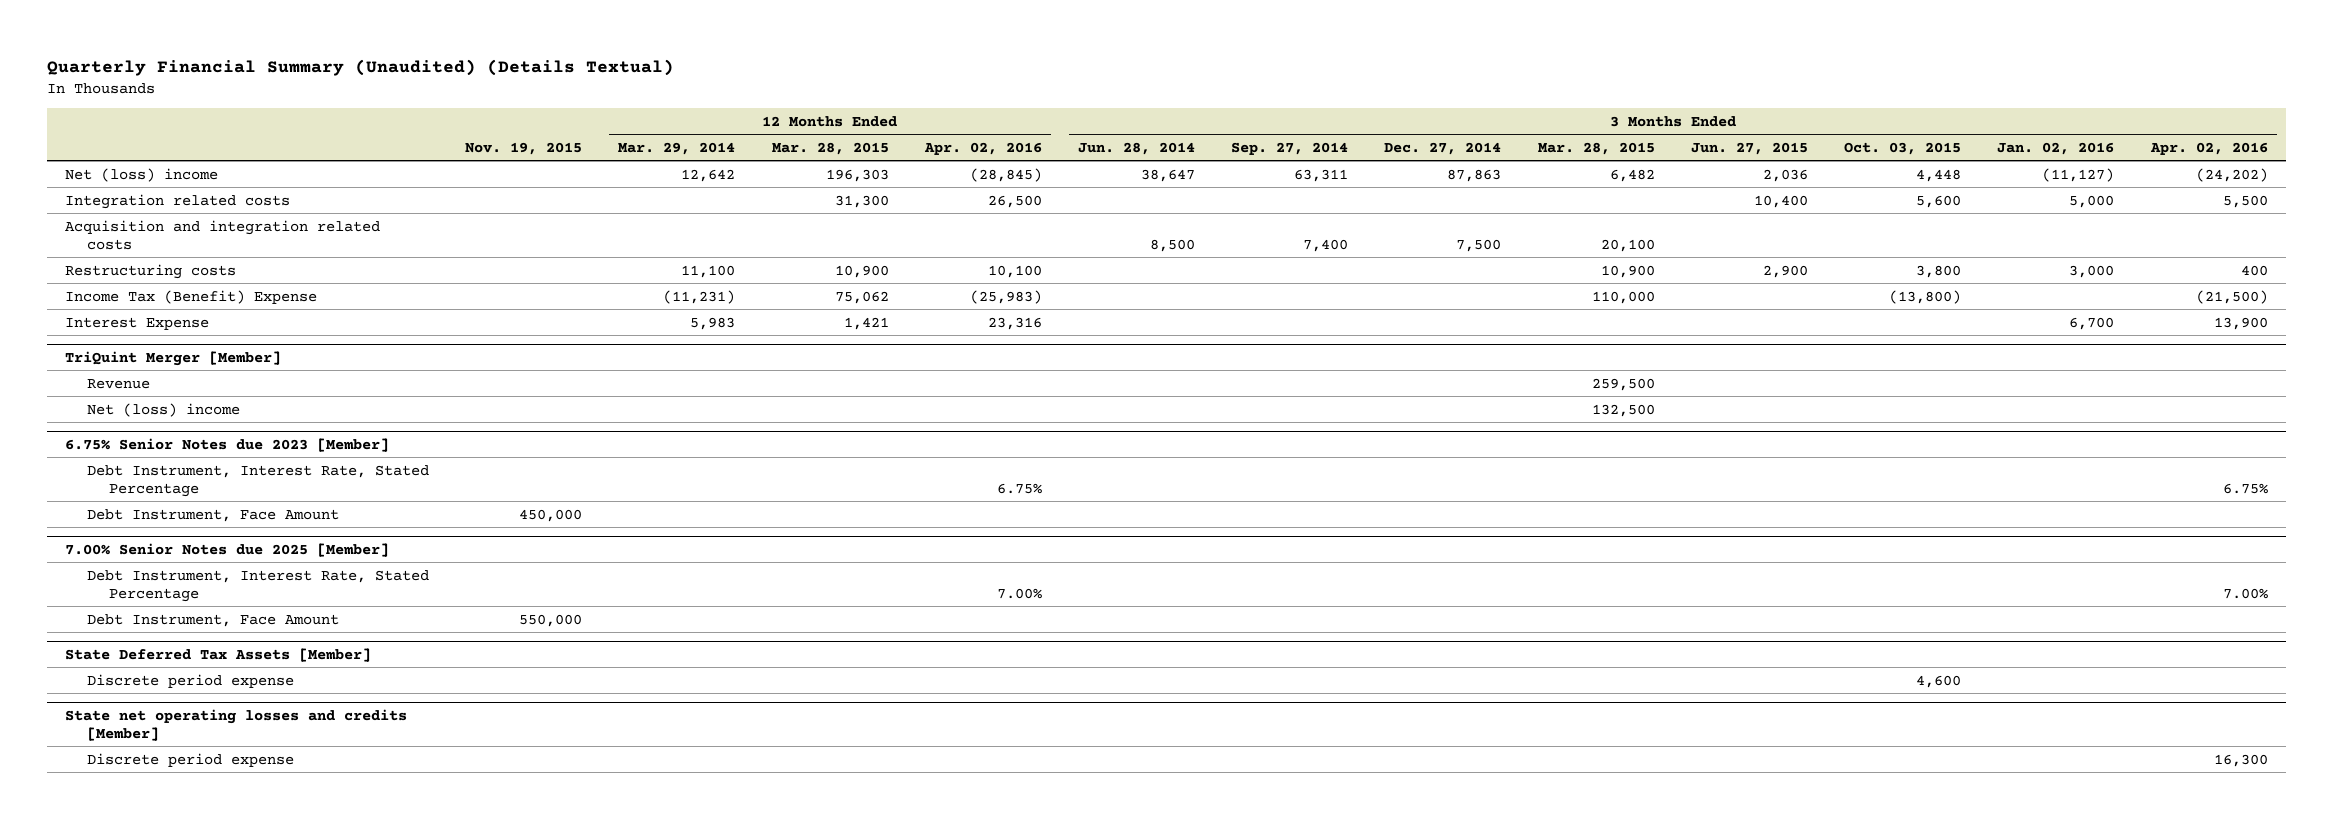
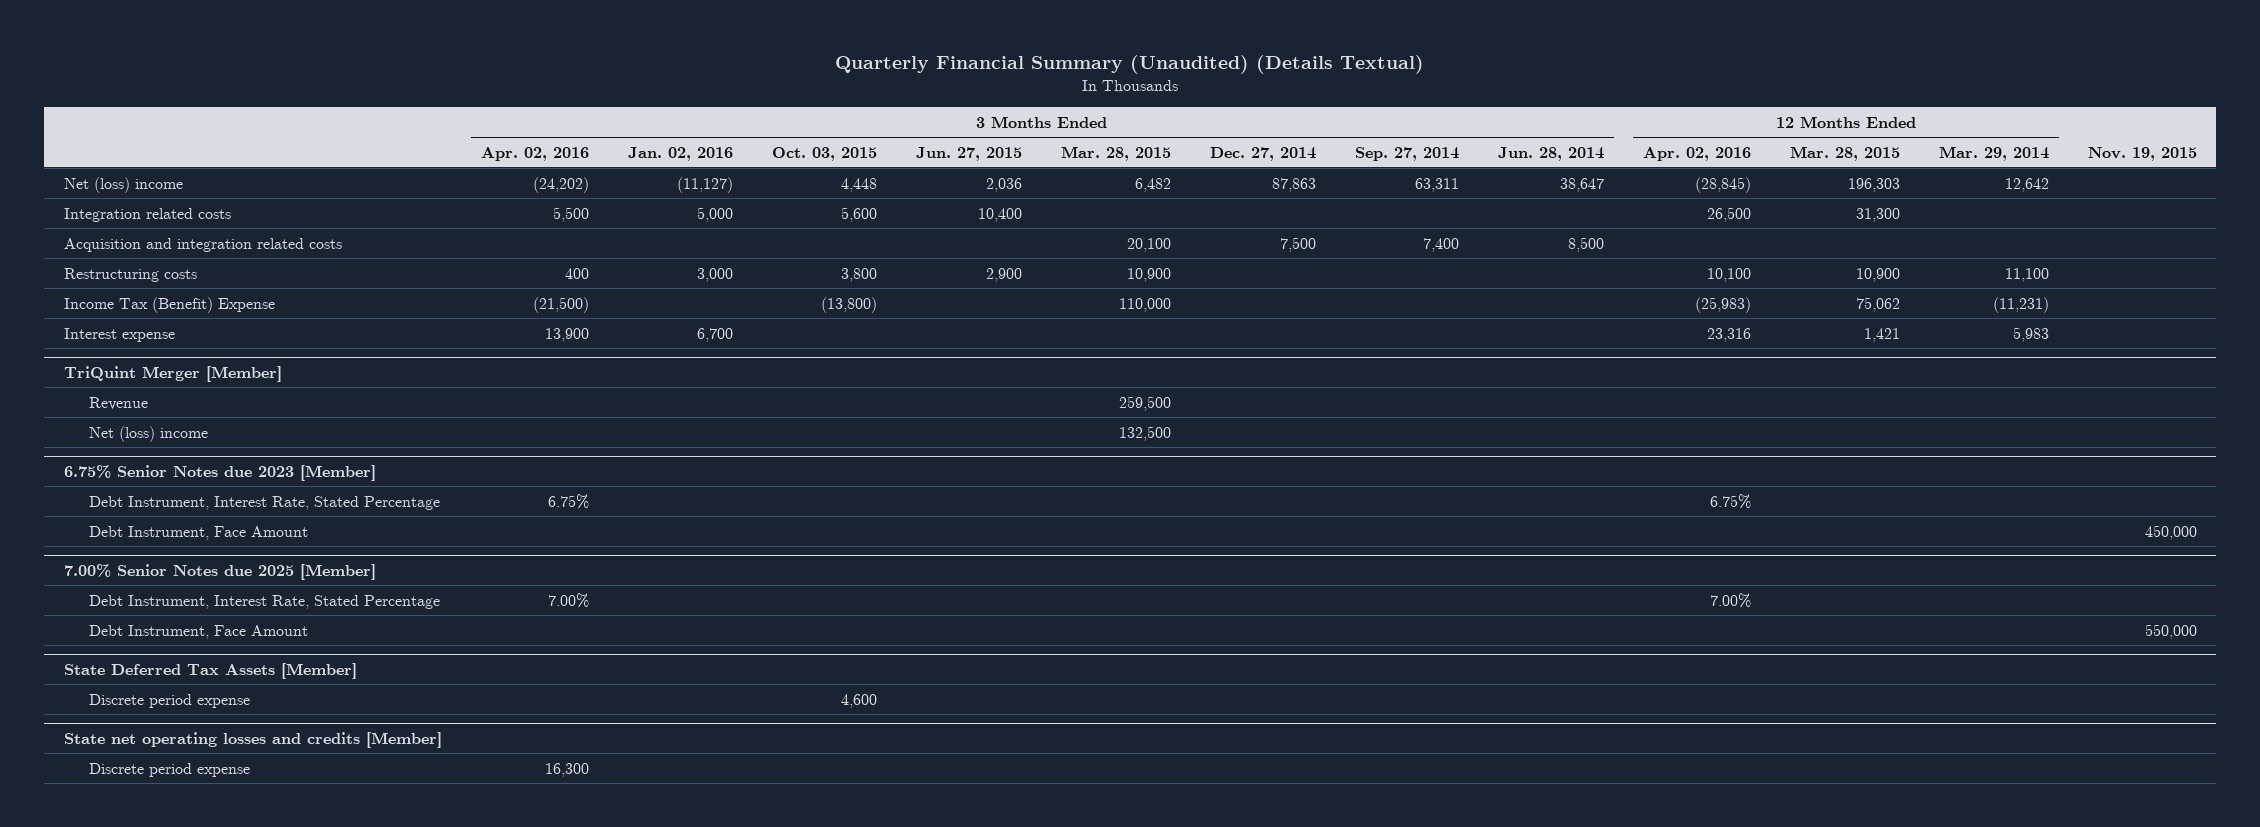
- | Nov. 19, 2015 | 12 Months Ended Mar. 29, 2014 | 12 Months Ended Mar. 28, 2015 | 12 Months Ended Apr. 02, 2016 | 3 Months Ended Jun. 28, 2014 | 3 Months Ended Sep. 27, 2014 | 3 Months Ended Dec. 27, 2014 | 3 Months Ended Mar. 28, 2015 | 3 Months Ended Jun. 27, 2015 | 3 Months Ended Oct. 03, 2015 | 3 Months Ended Jan. 02, 2016 | 3 Months Ended Apr. 02, 2016
+ | 3 Months Ended Apr. 02, 2016 | 3 Months Ended Jan. 02, 2016 | 3 Months Ended Oct. 03, 2015 | 3 Months Ended Jun. 27, 2015 | 3 Months Ended Mar. 28, 2015 | 3 Months Ended Dec. 27, 2014 | 3 Months Ended Sep. 27, 2014 | 3 Months Ended Jun. 28, 2014 | 12 Months Ended Apr. 02, 2016 | 12 Months Ended Mar. 28, 2015 | 12 Months Ended Mar. 29, 2014 | Nov. 19, 2015
- Interest Expense | | 5,983 | 1,421 | 23,316 | | | | | | | 6,700 | 13,900
+ Interest expense | 13,900 | 6,700 | | | | | | | 23,316 | 1,421 | 5,983 |

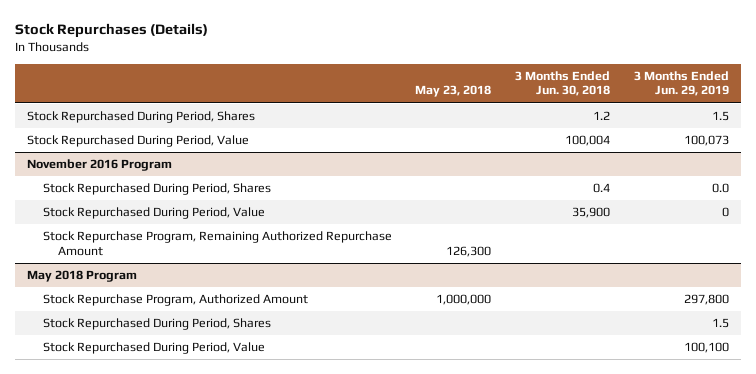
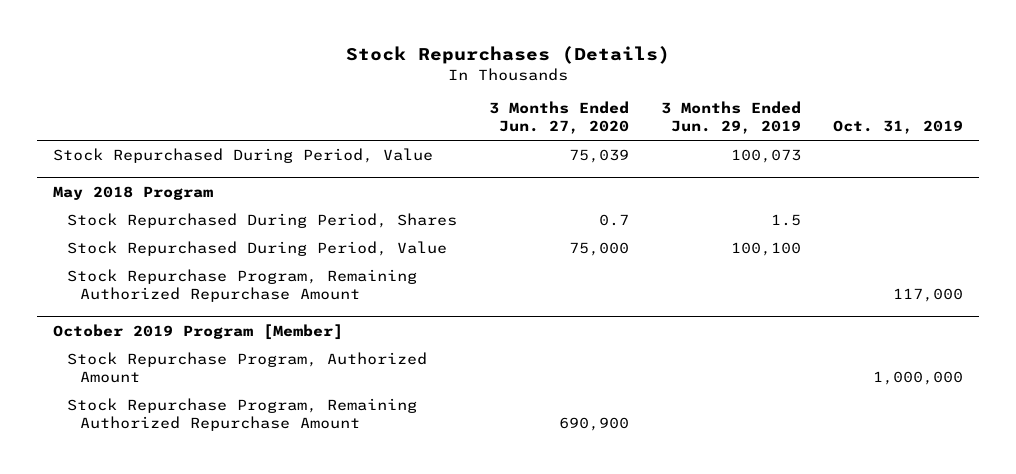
- | May 23, 2018 | 3 Months Ended Jun. 30, 2018 | 3 Months Ended Jun. 29, 2019
+ | 3 Months Ended Jun. 27, 2020 | 3 Months Ended Jun. 29, 2019 | Oct. 31, 2019
- Stock Repurchased During Period, Shares | | 1.2 | 1.5
- November 2016 Program
- Stock Repurchased During Period, Shares | | 0.4 | 0.0
- Stock Repurchased During Period, Value | | 35,900 | 0
- Stock Repurchase Program, Remaining Authorized Repurchase Amount | 126,300 | |
@ May 2018 Program
- Stock Repurchase Program, Authorized Amount | 1,000,000 | | 297,800
+ Stock Repurchase Program, Remaining Authorized Repurchase Amount | | | 117,000
+ October 2019 Program [Member]
+ Stock Repurchase Program, Authorized Amount | | | 1,000,000
+ Stock Repurchase Program, Remaining Authorized Repurchase Amount | 690,900 | |

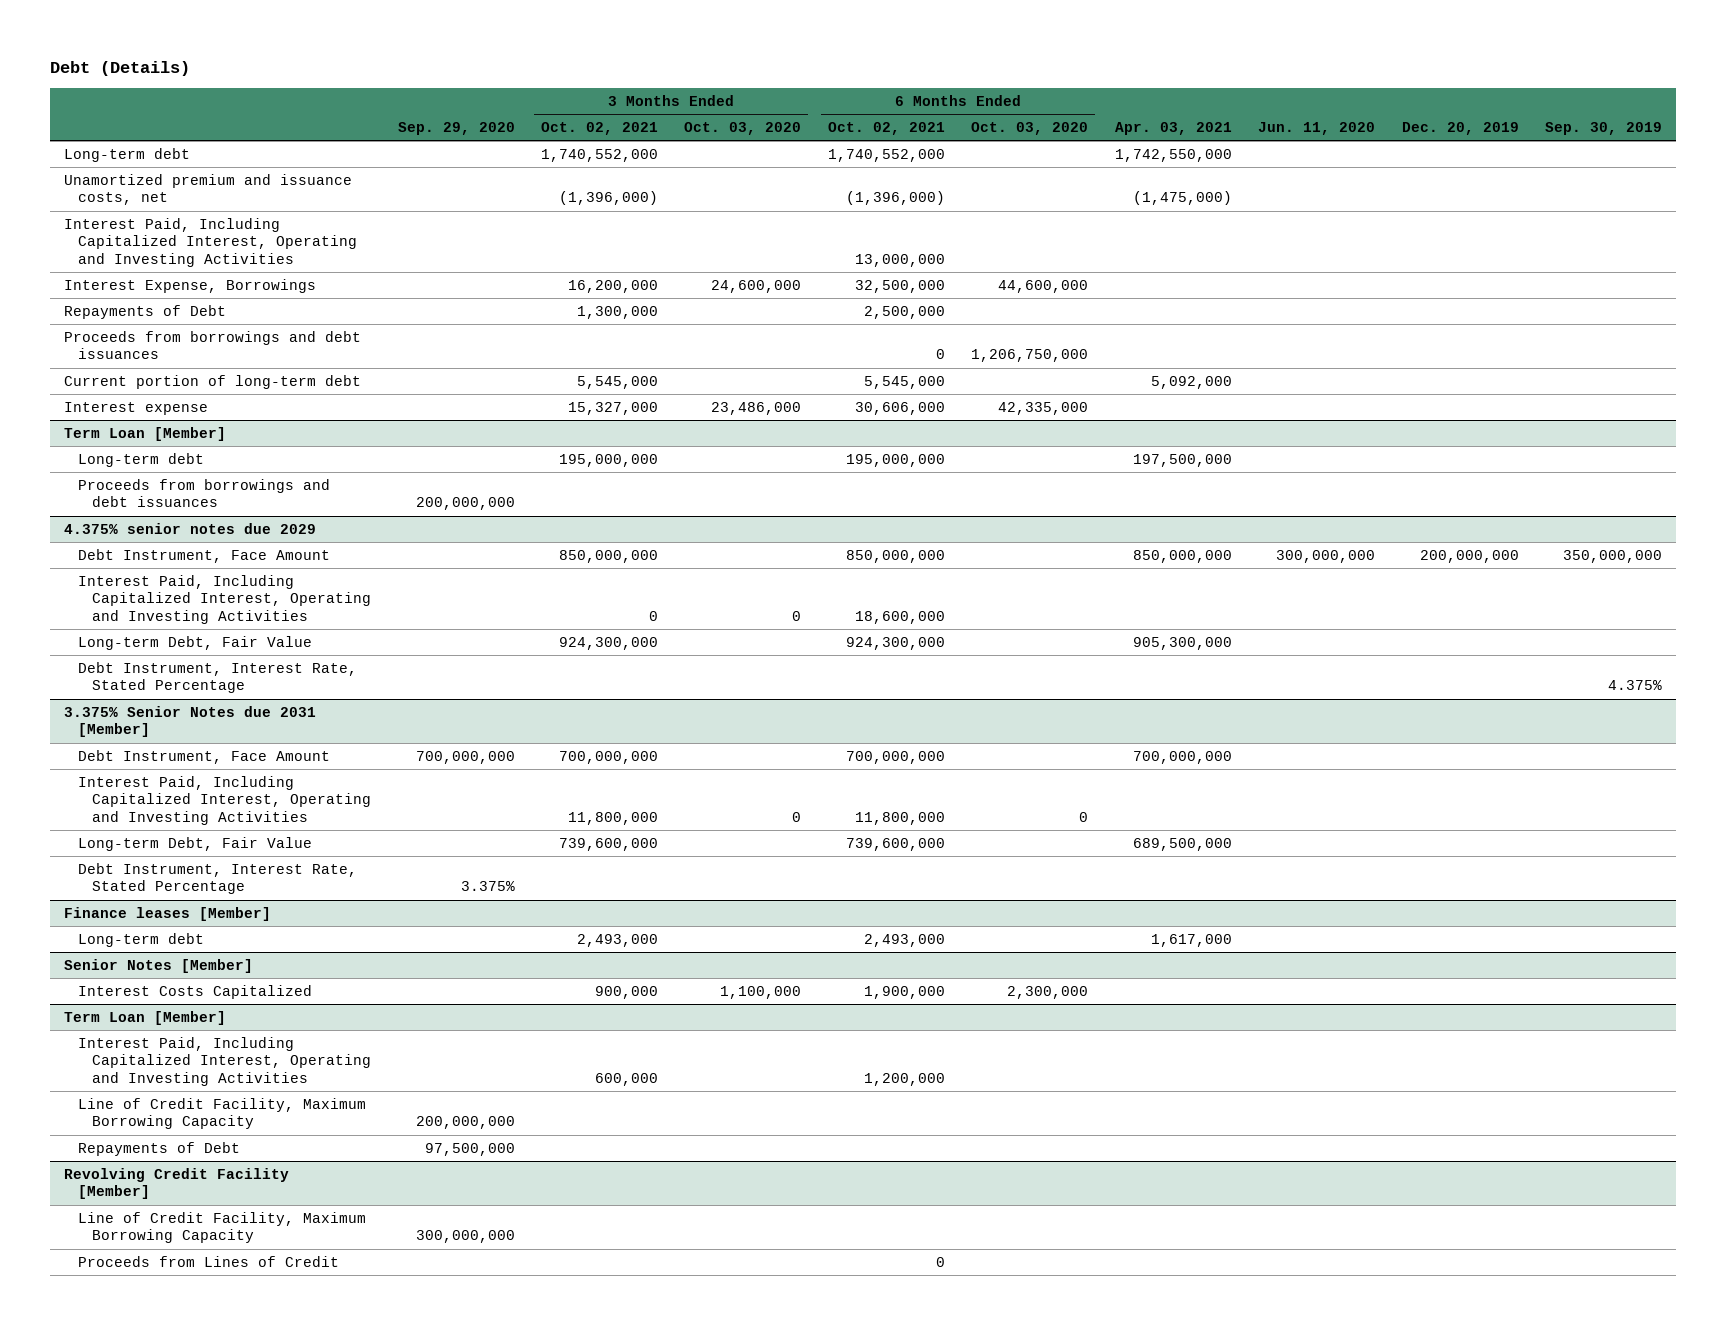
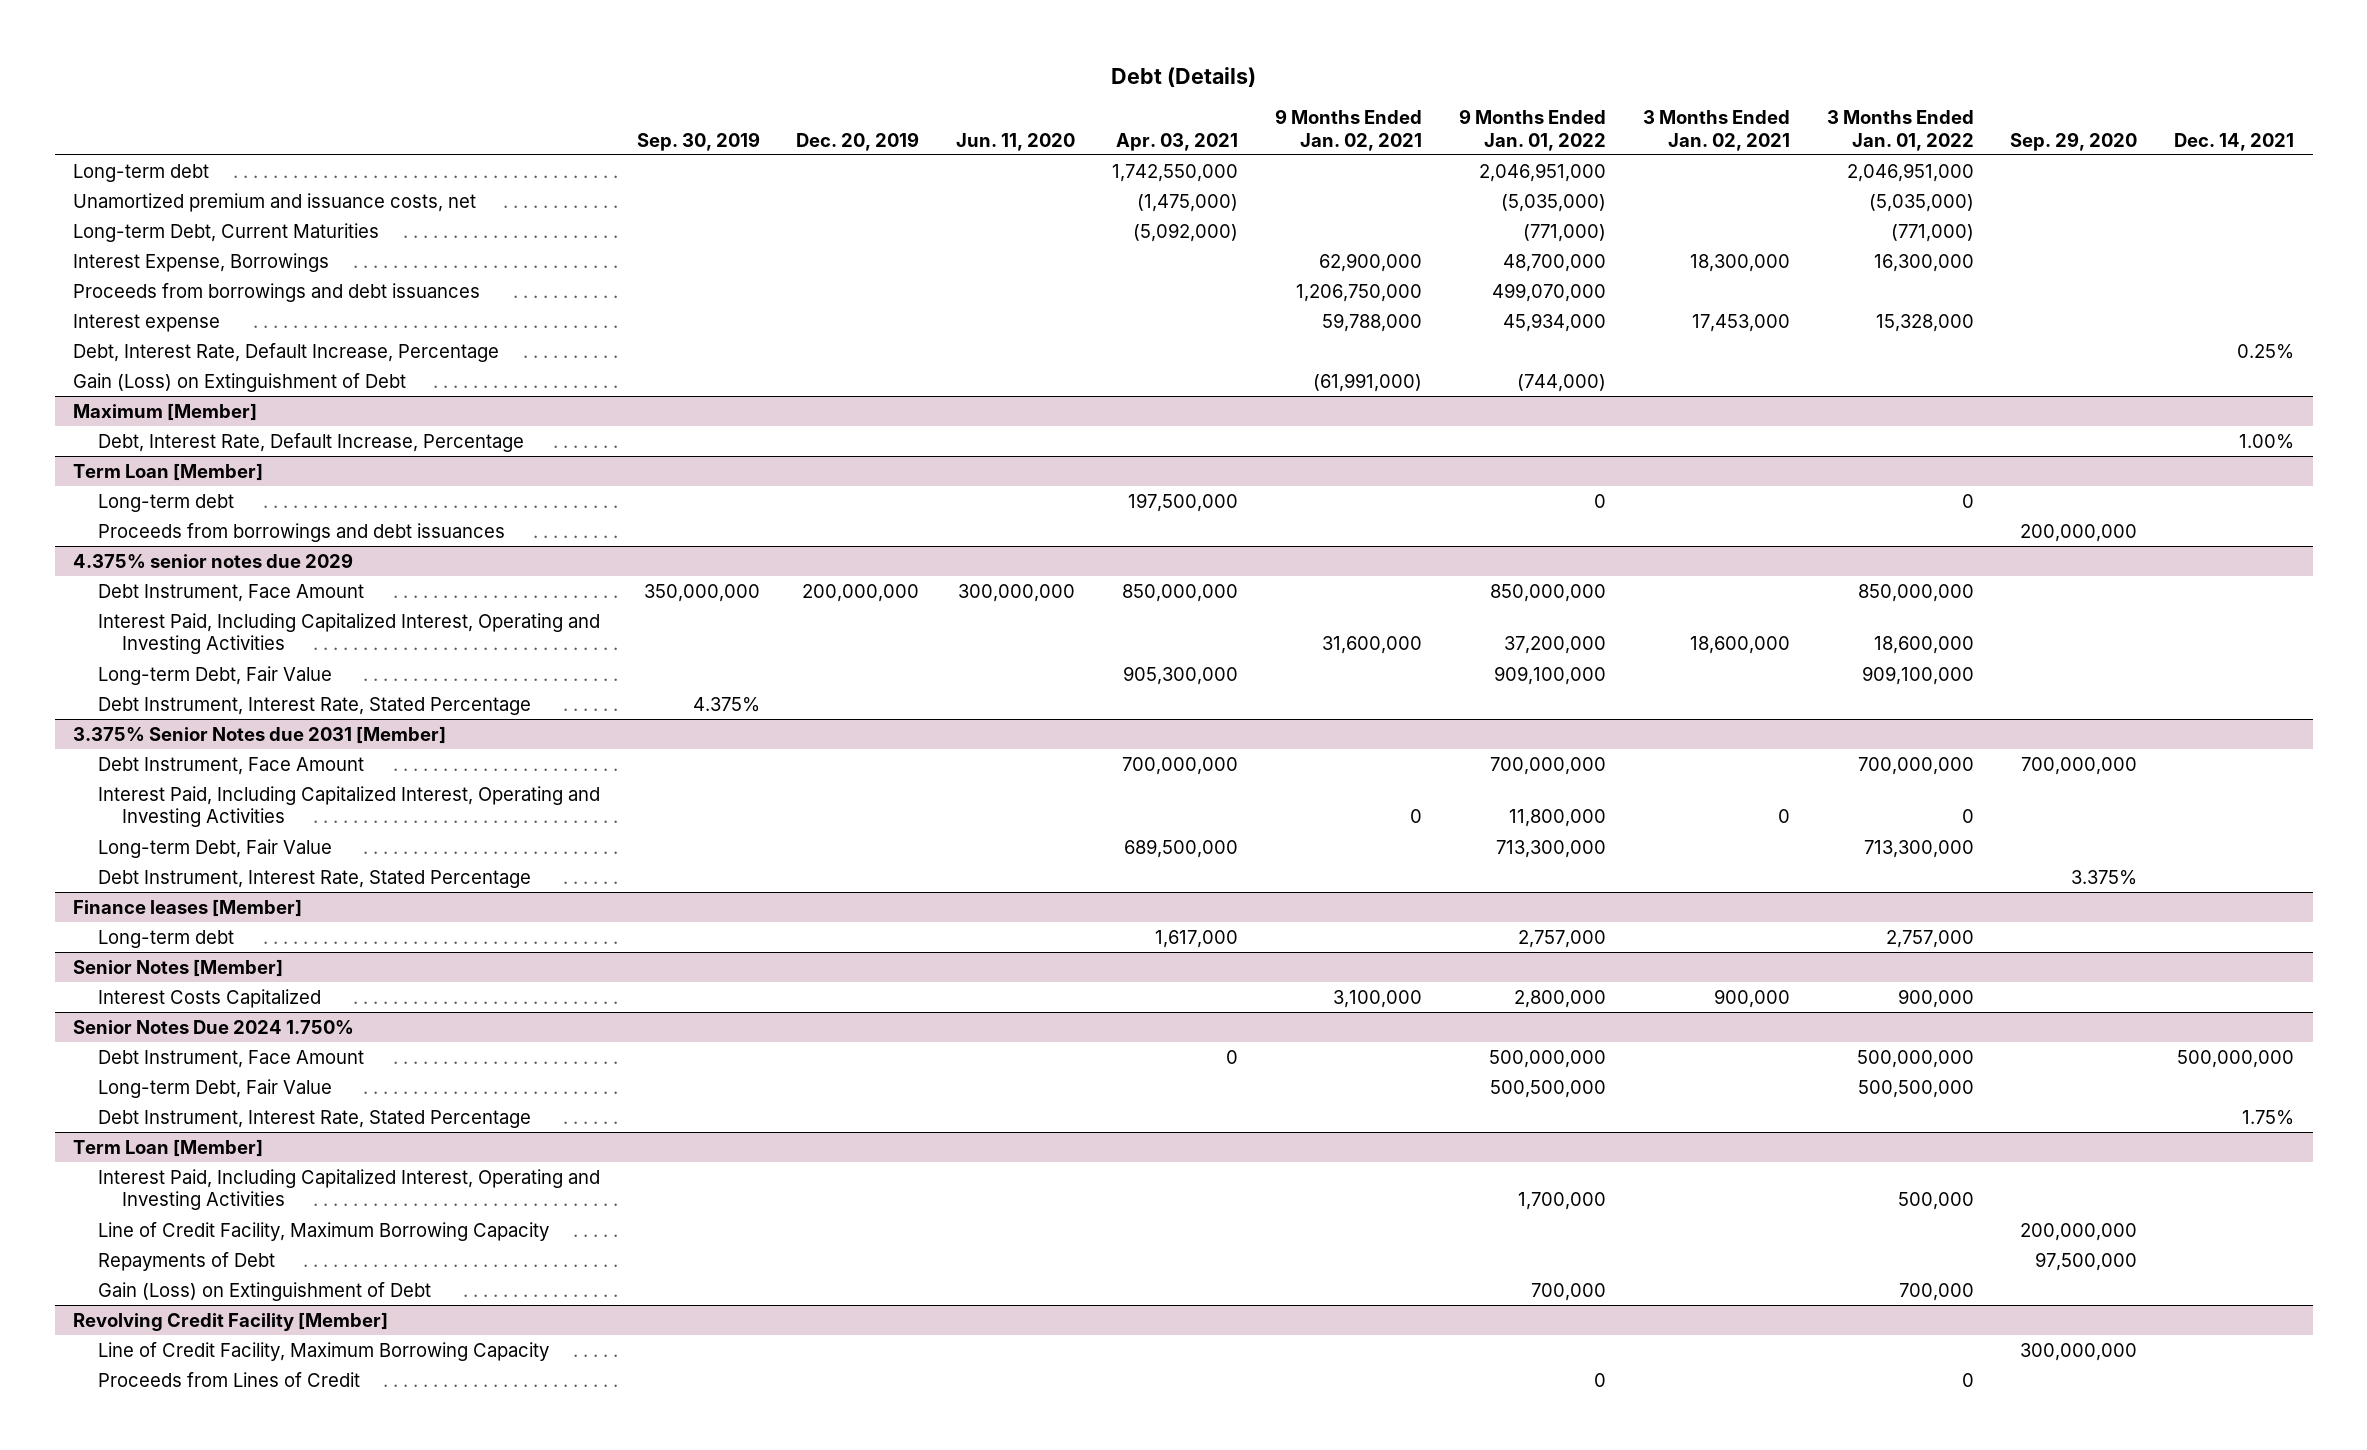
- | Sep. 29, 2020 | 3 Months Ended Oct. 02, 2021 | 3 Months Ended Oct. 03, 2020 | 6 Months Ended Oct. 02, 2021 | 6 Months Ended Oct. 03, 2020 | Apr. 03, 2021 | Jun. 11, 2020 | Dec. 20, 2019 | Sep. 30, 2019
+ | Sep. 30, 2019 | Dec. 20, 2019 | Jun. 11, 2020 | Apr. 03, 2021 | 9 Months Ended Jan. 02, 2021 | 9 Months Ended Jan. 01, 2022 | 3 Months Ended Jan. 02, 2021 | 3 Months Ended Jan. 01, 2022 | Sep. 29, 2020 | Dec. 14, 2021
- Interest Paid, Including Capitalized Interest, Operating and Investing Activities | | | | 13,000,000 | | | | |
+ Long-term Debt, Current Maturities | | | | (5,092,000) | | (771,000) | | (771,000) | |
- Repayments of Debt | | 1,300,000 | | 2,500,000 | | | | |
- Current portion of long-term debt | | 5,545,000 | | 5,545,000 | | 5,092,000 | | |
+ Debt, Interest Rate, Default Increase, Percentage | | | | | | | | | | 0.25%
+ Gain (Loss) on Extinguishment of Debt | | | | | (61,991,000) | (744,000) | | | |
+ Maximum [Member]
+ Debt, Interest Rate, Default Increase, Percentage | | | | | | | | | | 1.00%
+ Senior Notes Due 2024 1.750%
+ Debt Instrument, Face Amount | | | | 0 | | 500,000,000 | | 500,000,000 | | 500,000,000
+ Long-term Debt, Fair Value | | | | | | 500,500,000 | | 500,500,000 | |
+ Debt Instrument, Interest Rate, Stated Percentage | | | | | | | | | | 1.75%
@ Term Loan [Member]
+ Gain (Loss) on Extinguishment of Debt | | | | | | 700,000 | | 700,000 | |

